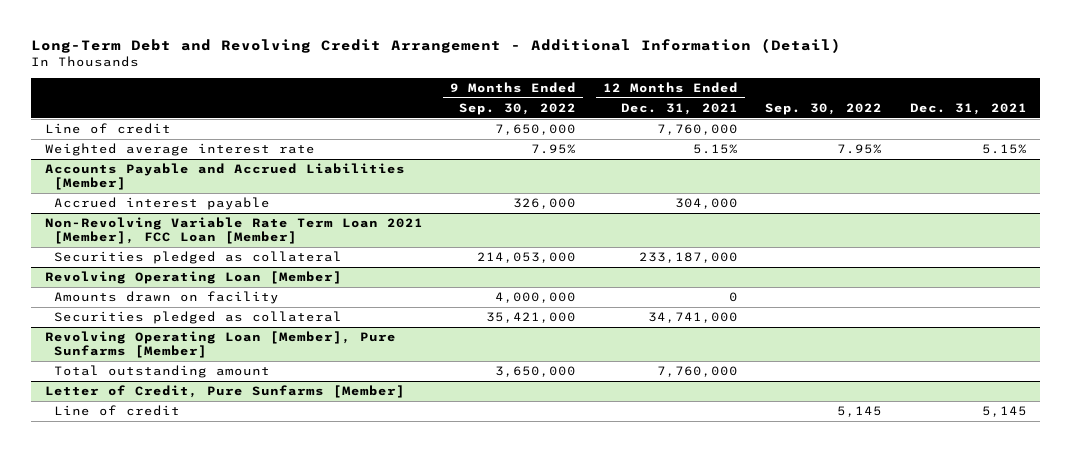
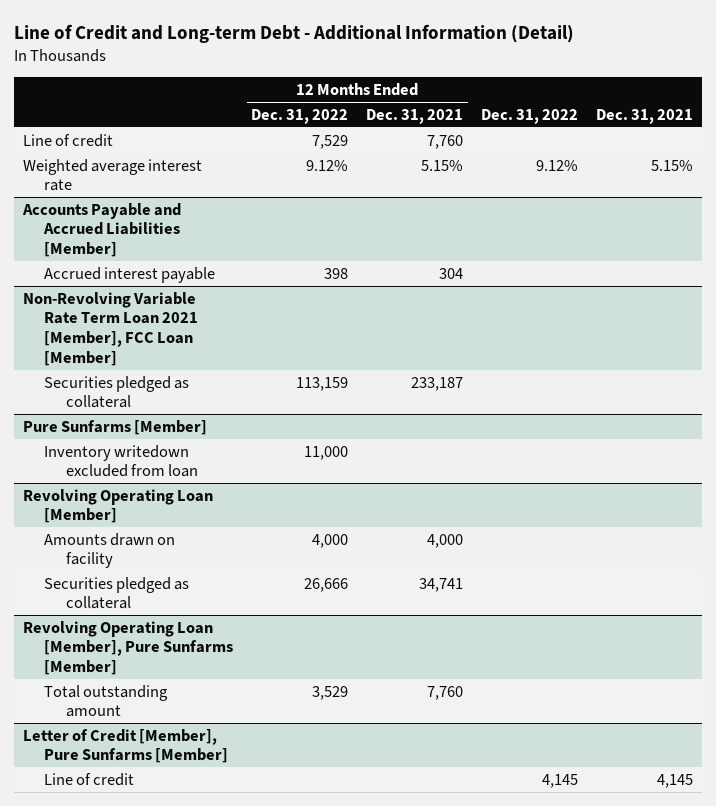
- Long-Term Debt and Revolving Credit Arrangement - Additional Information (Detail)
+ Line of Credit and Long-term Debt - Additional Information (Detail)
- | 9 Months Ended Sep. 30, 2022 | 12 Months Ended Dec. 31, 2021 | Sep. 30, 2022 | Dec. 31, 2021
+ | 12 Months Ended Dec. 31, 2022 | 12 Months Ended Dec. 31, 2021 | Dec. 31, 2022 | Dec. 31, 2021
- Line of credit | 7,650,000 | 7,760,000 | |
+ Line of credit | 7,529 | 7,760 | |
@ Accounts Payable and Accrued Liabilities [Member]
- Accrued interest payable | 326,000 | 304,000 | |
+ Accrued interest payable | 398 | 304 | |
@ Non-Revolving Variable Rate Term Loan 2021 [Member], FCC Loan [Member]
- Securities pledged as collateral | 214,053,000 | 233,187,000 | |
+ Securities pledged as collateral | 113,159 | 233,187 | |
+ Pure Sunfarms [Member]
+ Inventory writedown excluded from loan | 11,000 | | |
@ Revolving Operating Loan [Member]
- Amounts drawn on facility | 4,000,000 | 0 | |
- Securities pledged as collateral | 35,421,000 | 34,741,000 | |
+ Amounts drawn on facility | 4,000 | 4,000 | |
+ Securities pledged as collateral | 26,666 | 34,741 | |
@ Revolving Operating Loan [Member], Pure Sunfarms [Member]
- Total outstanding amount | 3,650,000 | 7,760,000 | |
- Letter of Credit, Pure Sunfarms [Member]
- Line of credit | | | 5,145 | 5,145
@ Revolving Operating Loan [Member], Pure Sunfarms [Member]
+ Total outstanding amount | 3,529 | 7,760 | |
+ Letter of Credit [Member], Pure Sunfarms [Member]
+ Line of credit | | | 4,145 | 4,145

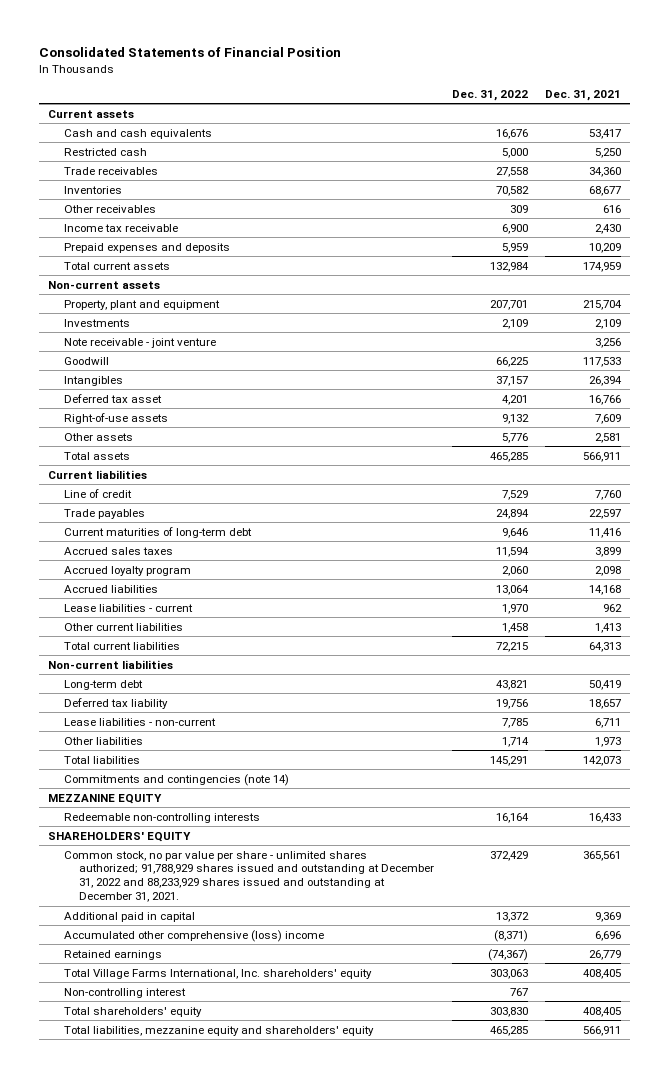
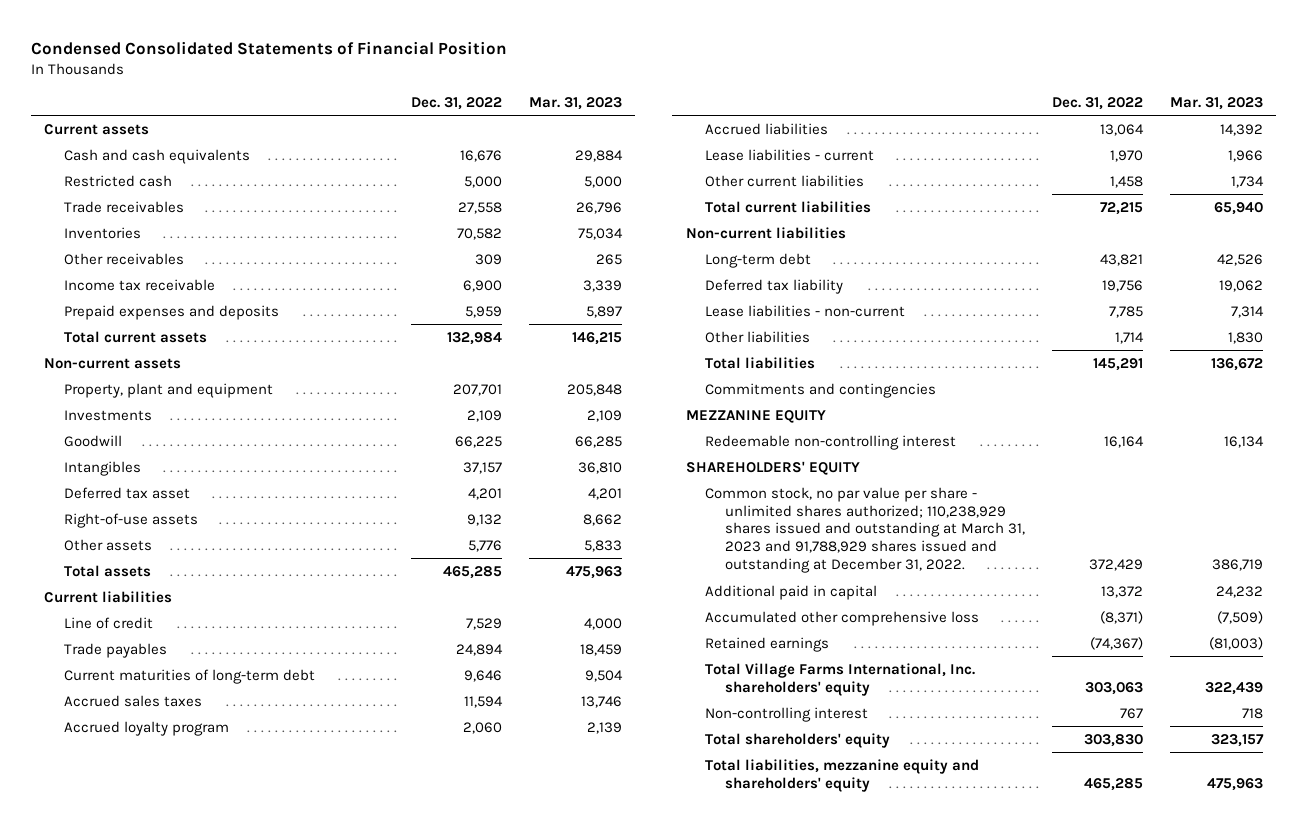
- Consolidated Statements of Financial Position
+ Condensed Consolidated Statements of Financial Position
- | Dec. 31, 2022 | Dec. 31, 2021
+ | Dec. 31, 2022 | Mar. 31, 2023
- Note receivable - joint venture | | 3,256
- Commitments and contingencies (note 14)
+ Commitments and contingencies
- Redeemable non-controlling interests | 16,164 | 16,433
+ Redeemable non-controlling interest | 16,164 | 16,134
- Common stock, no par value per share - unlimited shares authorized; 91,788,929 shares issued and outstanding at December 31, 2022 and 88,233,929 shares issued and outstanding at December 31, 2021. | 372,429 | 365,561
+ Common stock, no par value per share - unlimited shares authorized; 110,238,929 shares issued and outstanding at March 31, 2023 and 91,788,929 shares issued and outstanding at December 31, 2022. | 372,429 | 386,719
- Accumulated other comprehensive (loss) income | (8,371) | 6,696
+ Accumulated other comprehensive loss | (8,371) | (7,509)

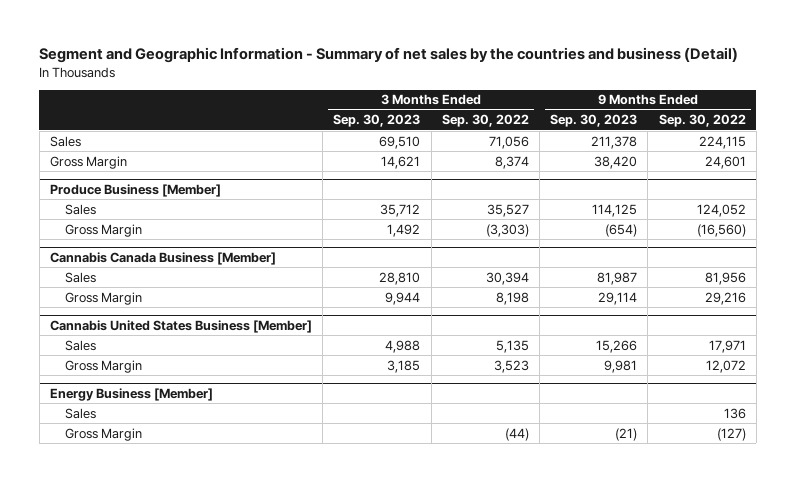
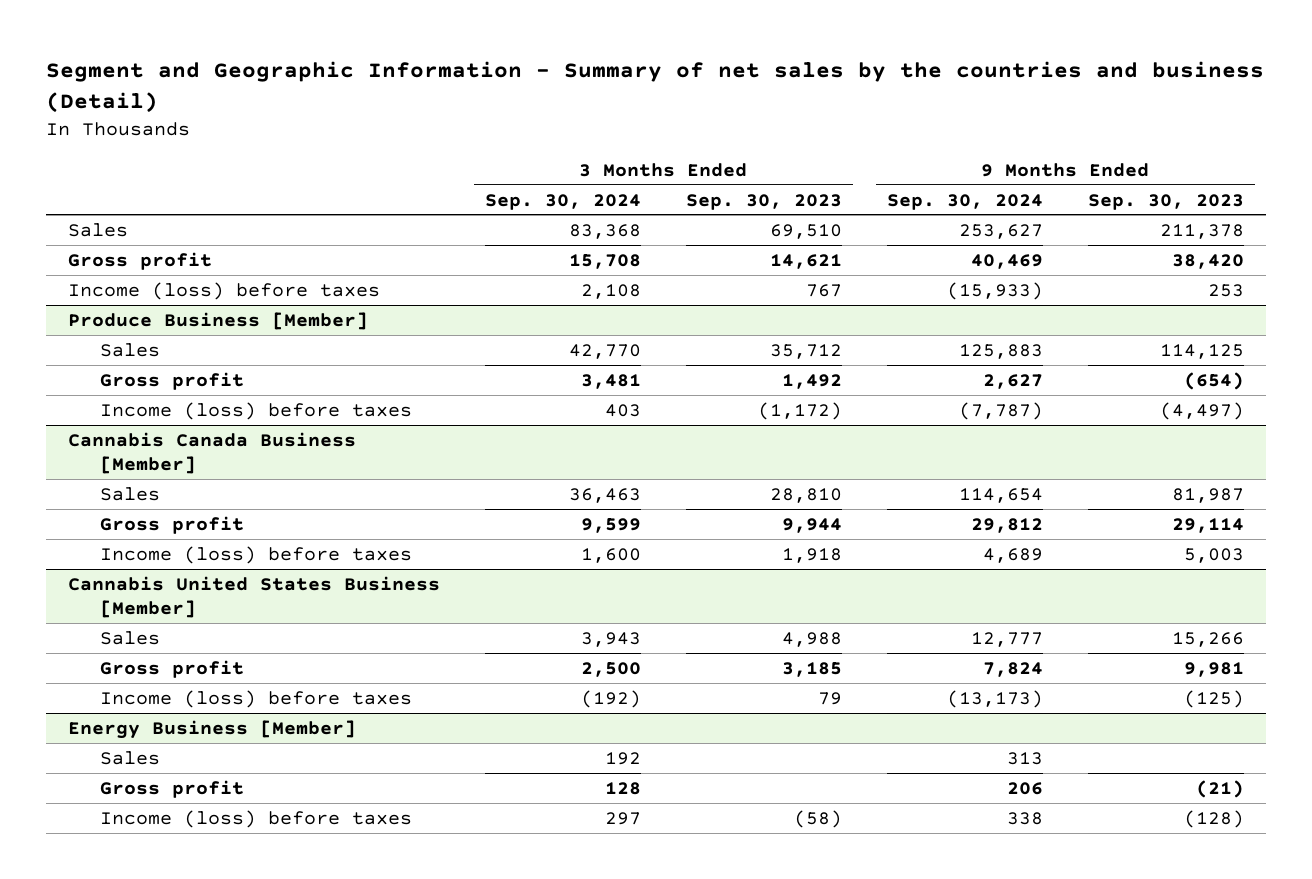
- | 3 Months Ended Sep. 30, 2023 | 3 Months Ended Sep. 30, 2022 | 9 Months Ended Sep. 30, 2023 | 9 Months Ended Sep. 30, 2022
+ | 3 Months Ended Sep. 30, 2024 | 3 Months Ended Sep. 30, 2023 | 9 Months Ended Sep. 30, 2024 | 9 Months Ended Sep. 30, 2023
- Gross Margin | 14,621 | 8,374 | 38,420 | 24,601
+ Gross profit | 15,708 | 14,621 | 40,469 | 38,420
+ Income (loss) before taxes | 2,108 | 767 | (15,933) | 253
@ Produce Business [Member]
- Gross Margin | 1,492 | (3,303) | (654) | (16,560)
+ Gross profit | 3,481 | 1,492 | 2,627 | (654)
+ Income (loss) before taxes | 403 | (1,172) | (7,787) | (4,497)
@ Cannabis Canada Business [Member]
- Gross Margin | 9,944 | 8,198 | 29,114 | 29,216
+ Gross profit | 9,599 | 9,944 | 29,812 | 29,114
+ Income (loss) before taxes | 1,600 | 1,918 | 4,689 | 5,003
@ Cannabis United States Business [Member]
- Gross Margin | 3,185 | 3,523 | 9,981 | 12,072
+ Gross profit | 2,500 | 3,185 | 7,824 | 9,981
+ Income (loss) before taxes | (192) | 79 | (13,173) | (125)
@ Energy Business [Member]
- Gross Margin | | (44) | (21) | (127)
+ Gross profit | 128 | | 206 | (21)
+ Income (loss) before taxes | 297 | (58) | 338 | (128)

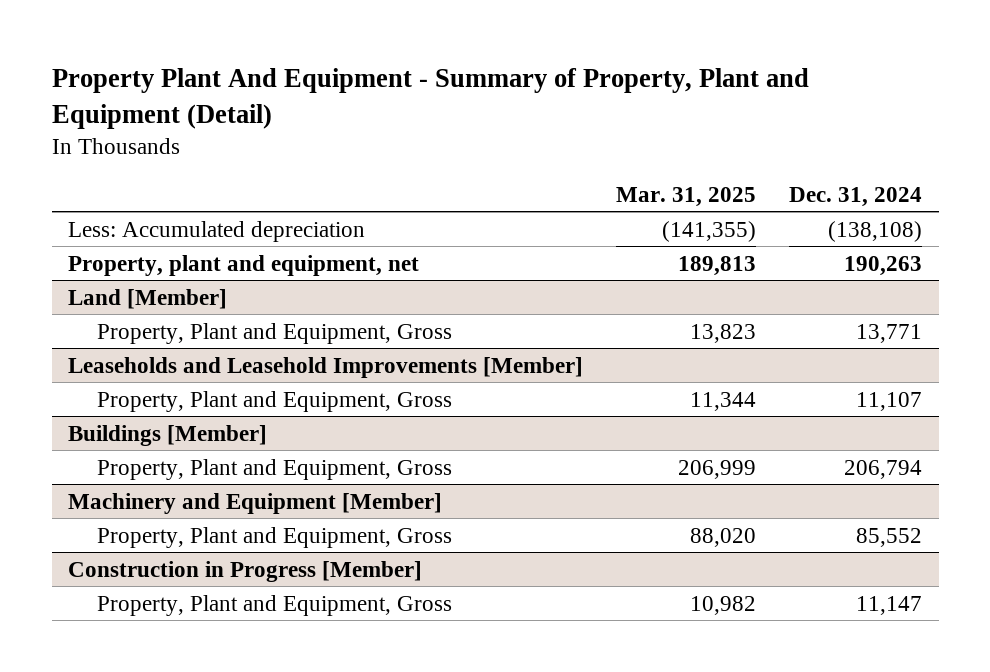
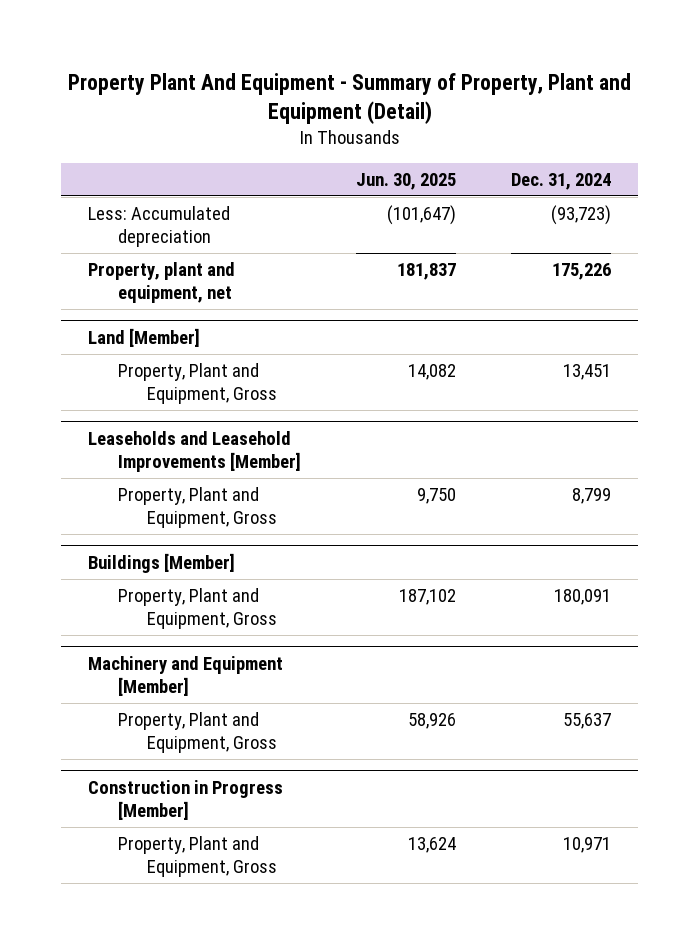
- | Mar. 31, 2025 | Dec. 31, 2024
+ | Jun. 30, 2025 | Dec. 31, 2024
- Less: Accumulated depreciation | (141,355) | (138,108)
- Property, plant and equipment, net | 189,813 | 190,263
+ Less: Accumulated depreciation | (101,647) | (93,723)
+ Property, plant and equipment, net | 181,837 | 175,226
@ Land [Member]
- Property, Plant and Equipment, Gross | 13,823 | 13,771
+ Property, Plant and Equipment, Gross | 14,082 | 13,451
@ Leaseholds and Leasehold Improvements [Member]
- Property, Plant and Equipment, Gross | 11,344 | 11,107
+ Property, Plant and Equipment, Gross | 9,750 | 8,799
@ Buildings [Member]
- Property, Plant and Equipment, Gross | 206,999 | 206,794
+ Property, Plant and Equipment, Gross | 187,102 | 180,091
@ Machinery and Equipment [Member]
- Property, Plant and Equipment, Gross | 88,020 | 85,552
+ Property, Plant and Equipment, Gross | 58,926 | 55,637
@ Construction in Progress [Member]
- Property, Plant and Equipment, Gross | 10,982 | 11,147
+ Property, Plant and Equipment, Gross | 13,624 | 10,971

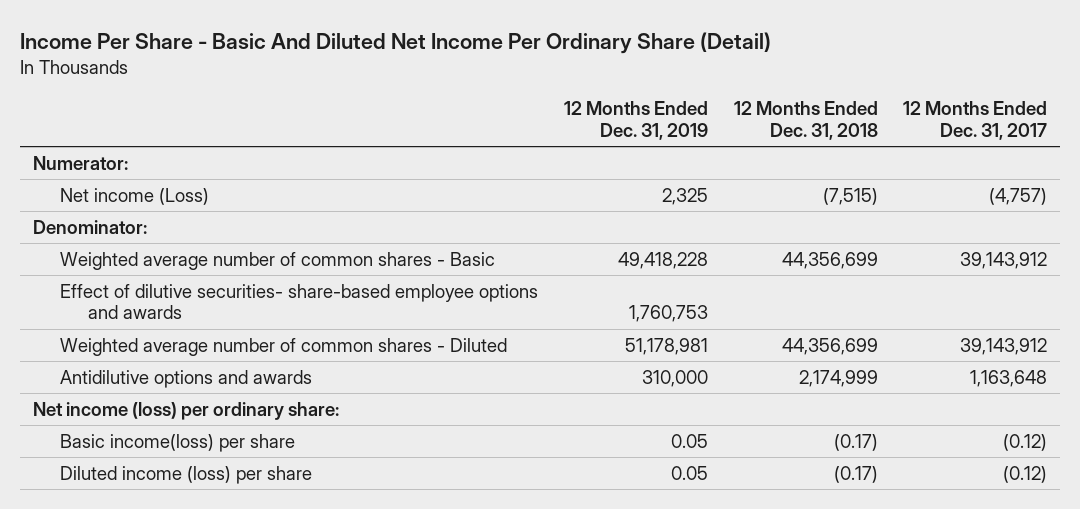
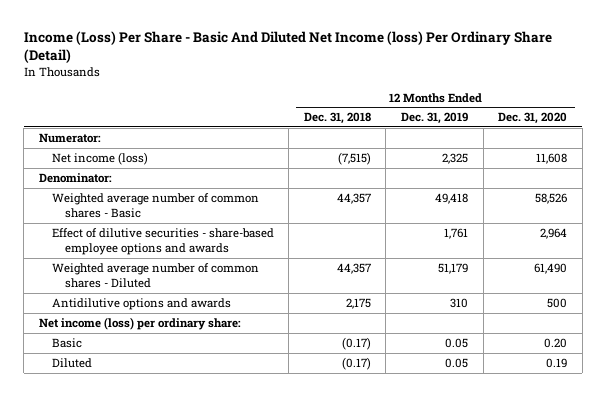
- Income Per Share - Basic And Diluted Net Income Per Ordinary Share (Detail)
+ Income (Loss) Per Share - Basic And Diluted Net Income (loss) Per Ordinary Share (Detail)
- | 12 Months Ended Dec. 31, 2019 | 12 Months Ended Dec. 31, 2018 | 12 Months Ended Dec. 31, 2017
+ | 12 Months Ended Dec. 31, 2018 | 12 Months Ended Dec. 31, 2019 | 12 Months Ended Dec. 31, 2020
- Net income (Loss) | 2,325 | (7,515) | (4,757)
+ Net income (loss) | (7,515) | 2,325 | 11,608
- Weighted average number of common shares - Basic | 49,418,228 | 44,356,699 | 39,143,912
- Effect of dilutive securities- share-based employee options and awards | 1,760,753 | |
- Weighted average number of common shares - Diluted | 51,178,981 | 44,356,699 | 39,143,912
- Antidilutive options and awards | 310,000 | 2,174,999 | 1,163,648
+ Weighted average number of common shares - Basic | 44,357 | 49,418 | 58,526
+ Effect of dilutive securities - share-based employee options and awards | | 1,761 | 2,964
+ Weighted average number of common shares - Diluted | 44,357 | 51,179 | 61,490
+ Antidilutive options and awards | 2,175 | 310 | 500
- Basic income(loss) per share | 0.05 | (0.17) | (0.12)
- Diluted income (loss) per share | 0.05 | (0.17) | (0.12)
+ Basic | (0.17) | 0.05 | 0.20
+ Diluted | (0.17) | 0.05 | 0.19

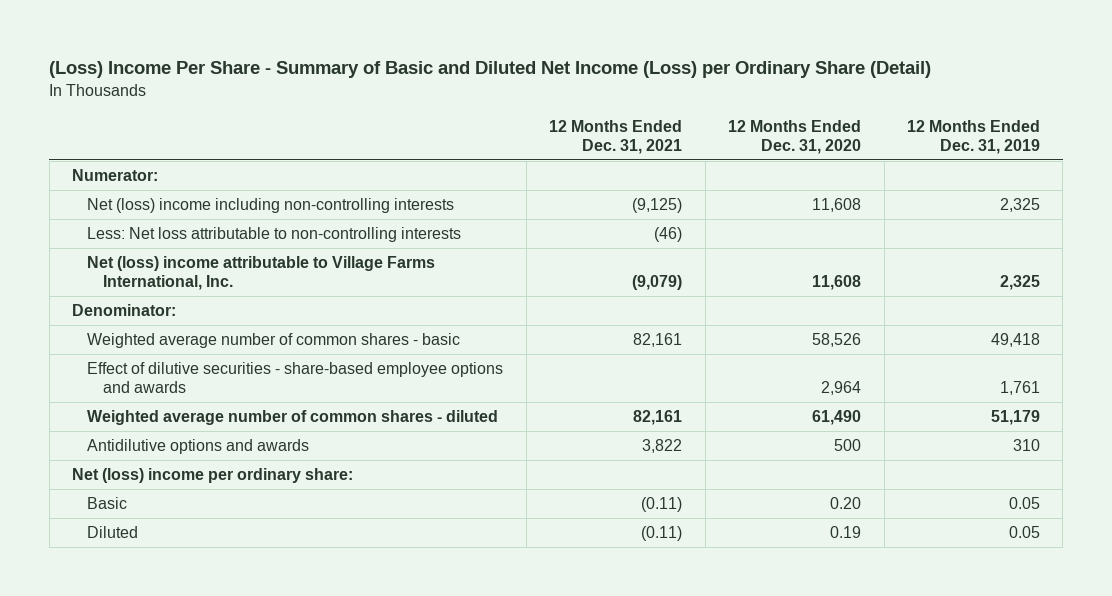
- Income (Loss) Per Share - Basic And Diluted Net Income (loss) Per Ordinary Share (Detail)
+ (Loss) Income Per Share - Summary of Basic and Diluted Net Income (Loss) per Ordinary Share (Detail)
- | 12 Months Ended Dec. 31, 2018 | 12 Months Ended Dec. 31, 2019 | 12 Months Ended Dec. 31, 2020
+ | 12 Months Ended Dec. 31, 2021 | 12 Months Ended Dec. 31, 2020 | 12 Months Ended Dec. 31, 2019
- Net income (loss) | (7,515) | 2,325 | 11,608
+ Net (loss) income including non-controlling interests | (9,125) | 11,608 | 2,325
+ Less: Net loss attributable to non-controlling interests | (46) | |
+ Net (loss) income attributable to Village Farms International, Inc. | (9,079) | 11,608 | 2,325
- Weighted average number of common shares - Basic | 44,357 | 49,418 | 58,526
+ Weighted average number of common shares - basic | 82,161 | 58,526 | 49,418
- Weighted average number of common shares - Diluted | 44,357 | 51,179 | 61,490
+ Weighted average number of common shares - diluted | 82,161 | 61,490 | 51,179
- Net income (loss) per ordinary share:
+ Net (loss) income per ordinary share:

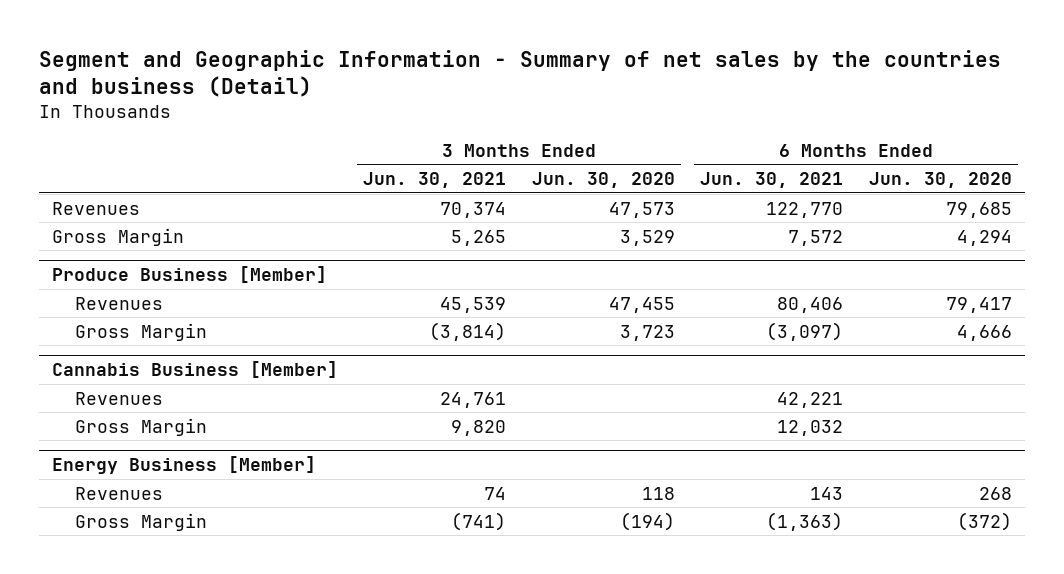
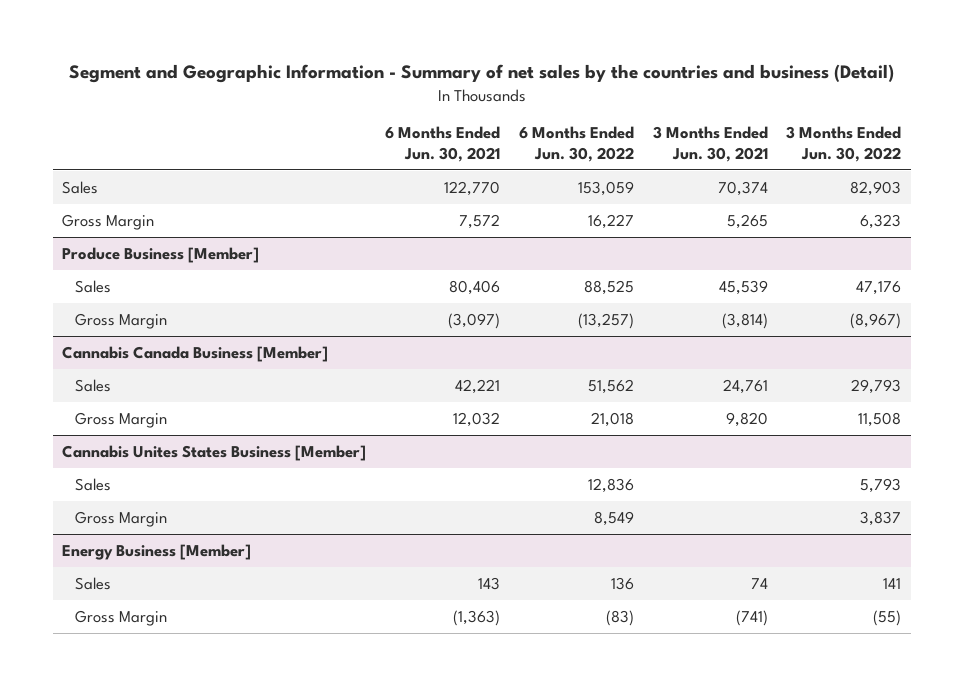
- | 3 Months Ended Jun. 30, 2021 | 3 Months Ended Jun. 30, 2020 | 6 Months Ended Jun. 30, 2021 | 6 Months Ended Jun. 30, 2020
+ | 6 Months Ended Jun. 30, 2021 | 6 Months Ended Jun. 30, 2022 | 3 Months Ended Jun. 30, 2021 | 3 Months Ended Jun. 30, 2022
- Revenues | 70,374 | 47,573 | 122,770 | 79,685
+ Sales | 122,770 | 153,059 | 70,374 | 82,903
@ Produce Business [Member]
- Revenues | 45,539 | 47,455 | 80,406 | 79,417
+ Sales | 80,406 | 88,525 | 45,539 | 47,176
- Cannabis Business [Member]
- Revenues | 24,761 | | 42,221 |
+ Cannabis Canada Business [Member]
+ Sales | 42,221 | 51,562 | 24,761 | 29,793
+ Cannabis Unites States Business [Member]
+ Sales | | 12,836 | | 5,793
+ Gross Margin | | 8,549 | | 3,837
@ Energy Business [Member]
- Revenues | 74 | 118 | 143 | 268
+ Sales | 143 | 136 | 74 | 141

